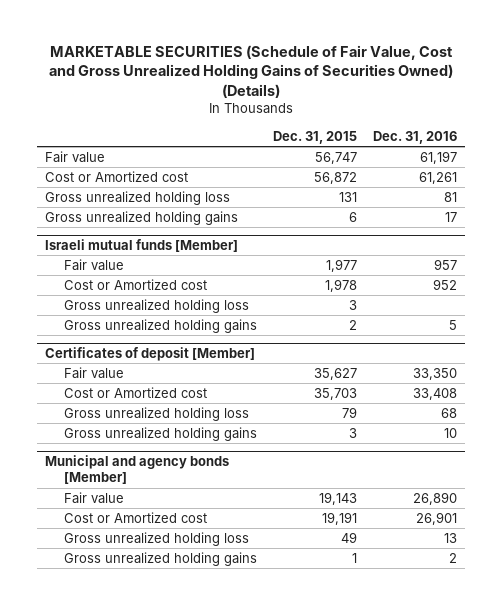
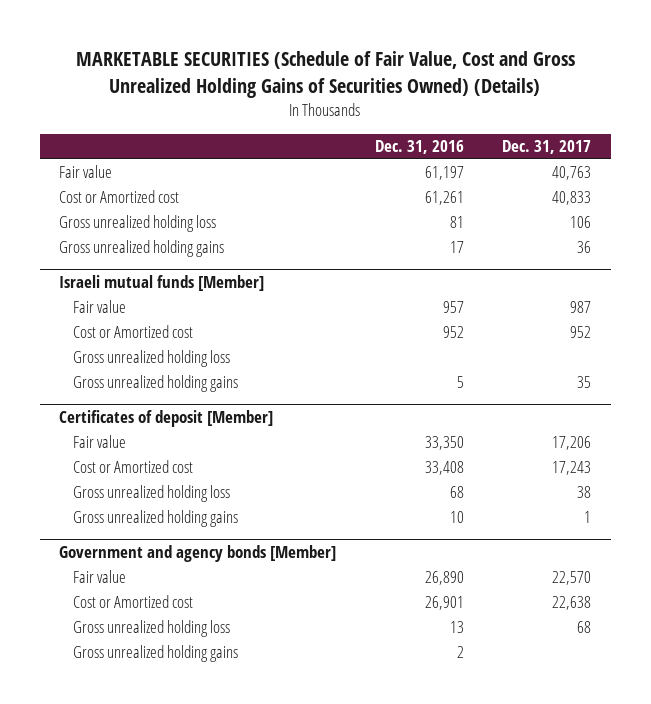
- | Dec. 31, 2015 | Dec. 31, 2016
+ | Dec. 31, 2016 | Dec. 31, 2017
- Municipal and agency bonds [Member]
+ Government and agency bonds [Member]

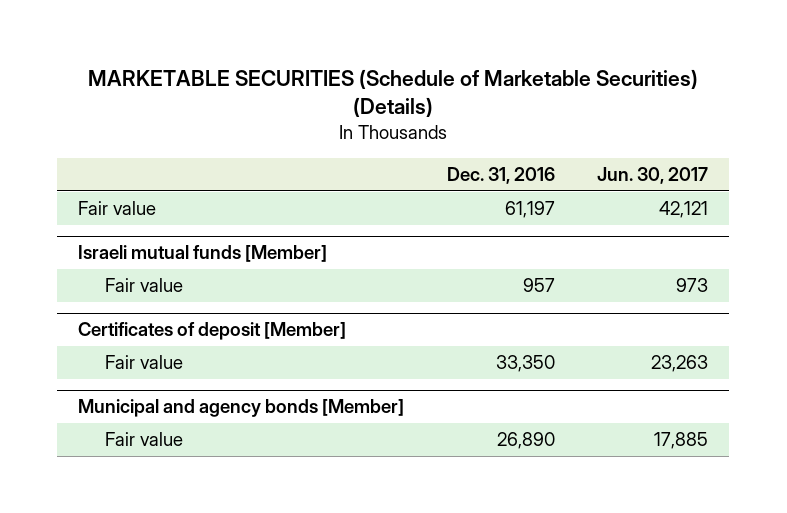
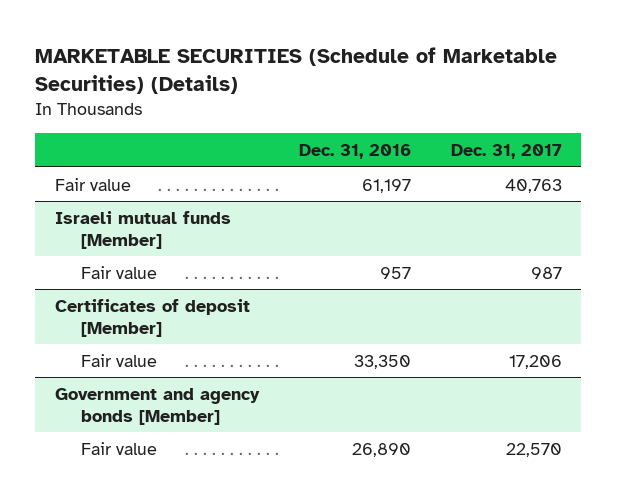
- | Dec. 31, 2016 | Jun. 30, 2017
+ | Dec. 31, 2016 | Dec. 31, 2017
- Municipal and agency bonds [Member]
+ Government and agency bonds [Member]

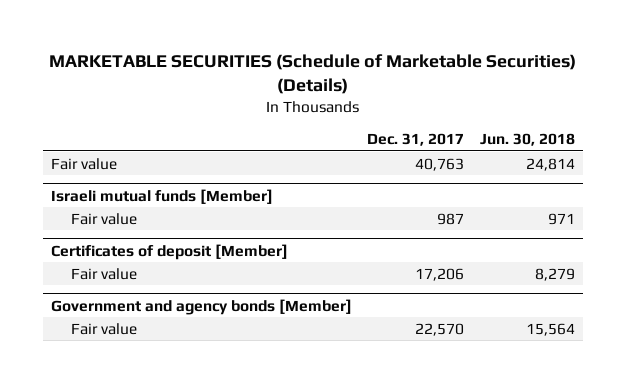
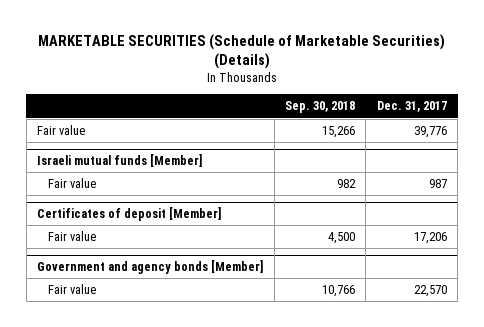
- | Dec. 31, 2017 | Jun. 30, 2018
+ | Sep. 30, 2018 | Dec. 31, 2017
- Fair value | 40,763 | 24,814
+ Fair value | 15,266 | 39,776

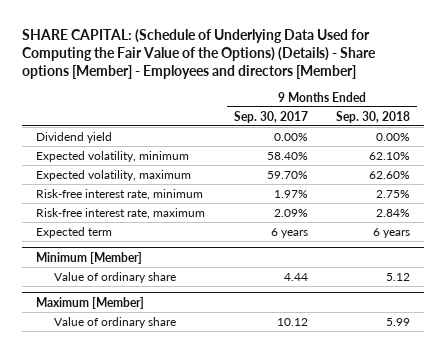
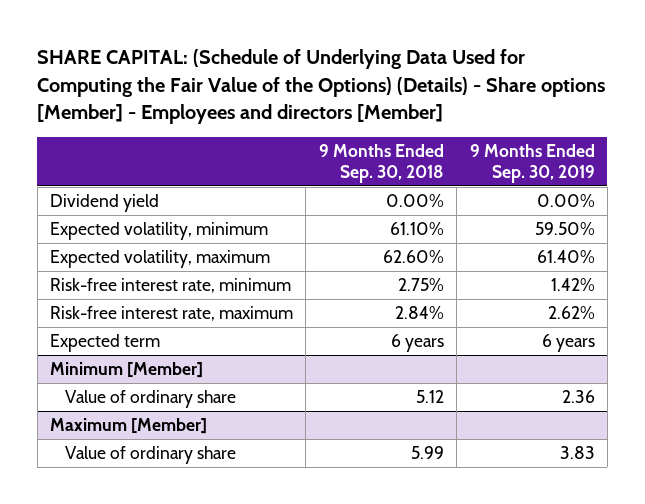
- | 9 Months Ended Sep. 30, 2017 | 9 Months Ended Sep. 30, 2018
+ | 9 Months Ended Sep. 30, 2018 | 9 Months Ended Sep. 30, 2019
- Expected volatility, minimum | 58.40% | 62.10%
+ Expected volatility, minimum | 61.10% | 59.50%

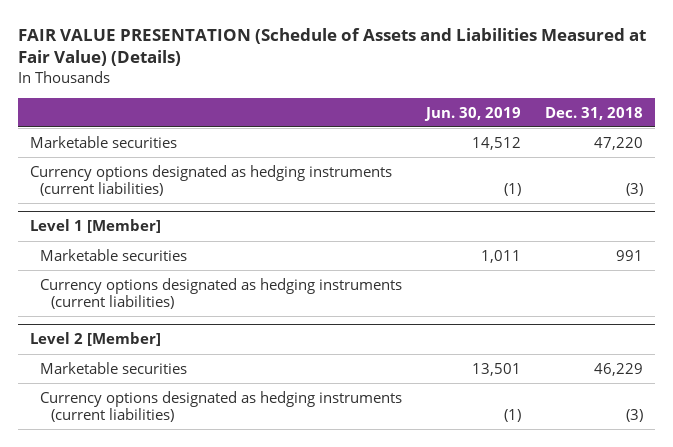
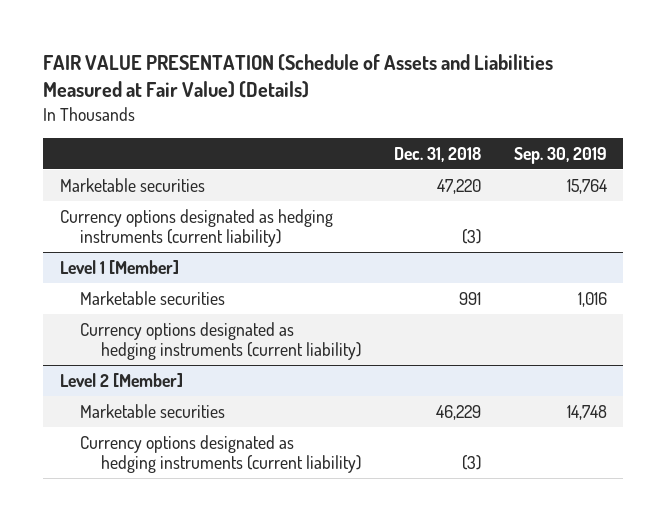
- | Jun. 30, 2019 | Dec. 31, 2018
+ | Dec. 31, 2018 | Sep. 30, 2019
- Currency options designated as hedging instruments (current liabilities) | (1) | (3)
+ Currency options designated as hedging instruments (current liability) | (3) |
@ Level 1 [Member]
- Currency options designated as hedging instruments (current liabilities)
+ Currency options designated as hedging instruments (current liability)
@ Level 2 [Member]
- Currency options designated as hedging instruments (current liabilities) | (1) | (3)
+ Currency options designated as hedging instruments (current liability) | (3) |

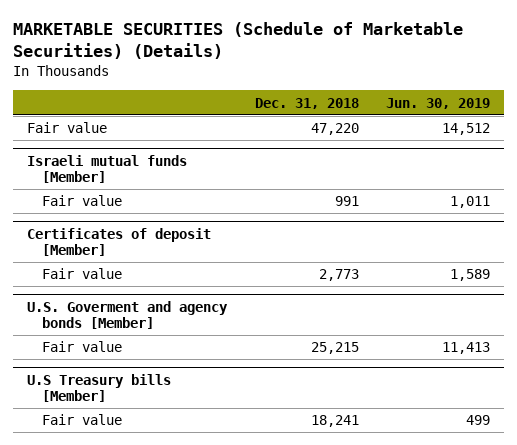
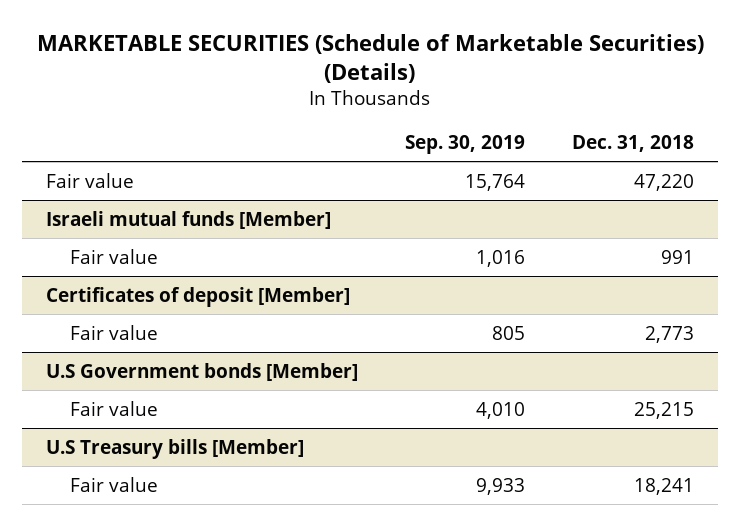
- | Dec. 31, 2018 | Jun. 30, 2019
+ | Sep. 30, 2019 | Dec. 31, 2018
- U.S. Goverment and agency bonds [Member]
+ U.S Government bonds [Member]

